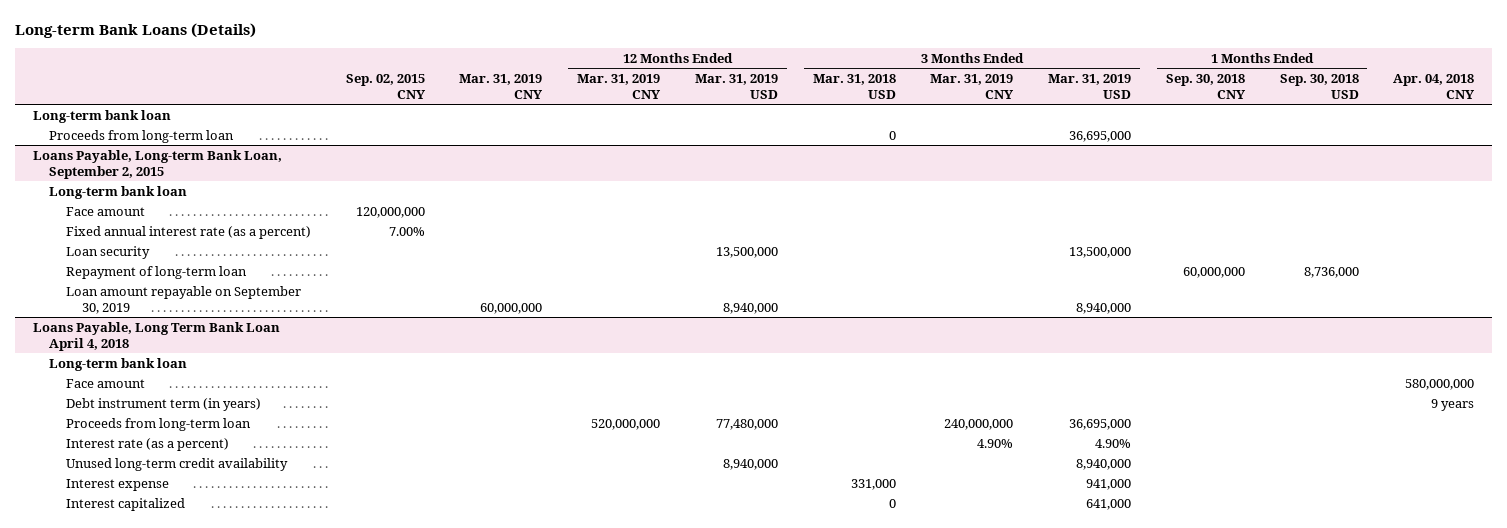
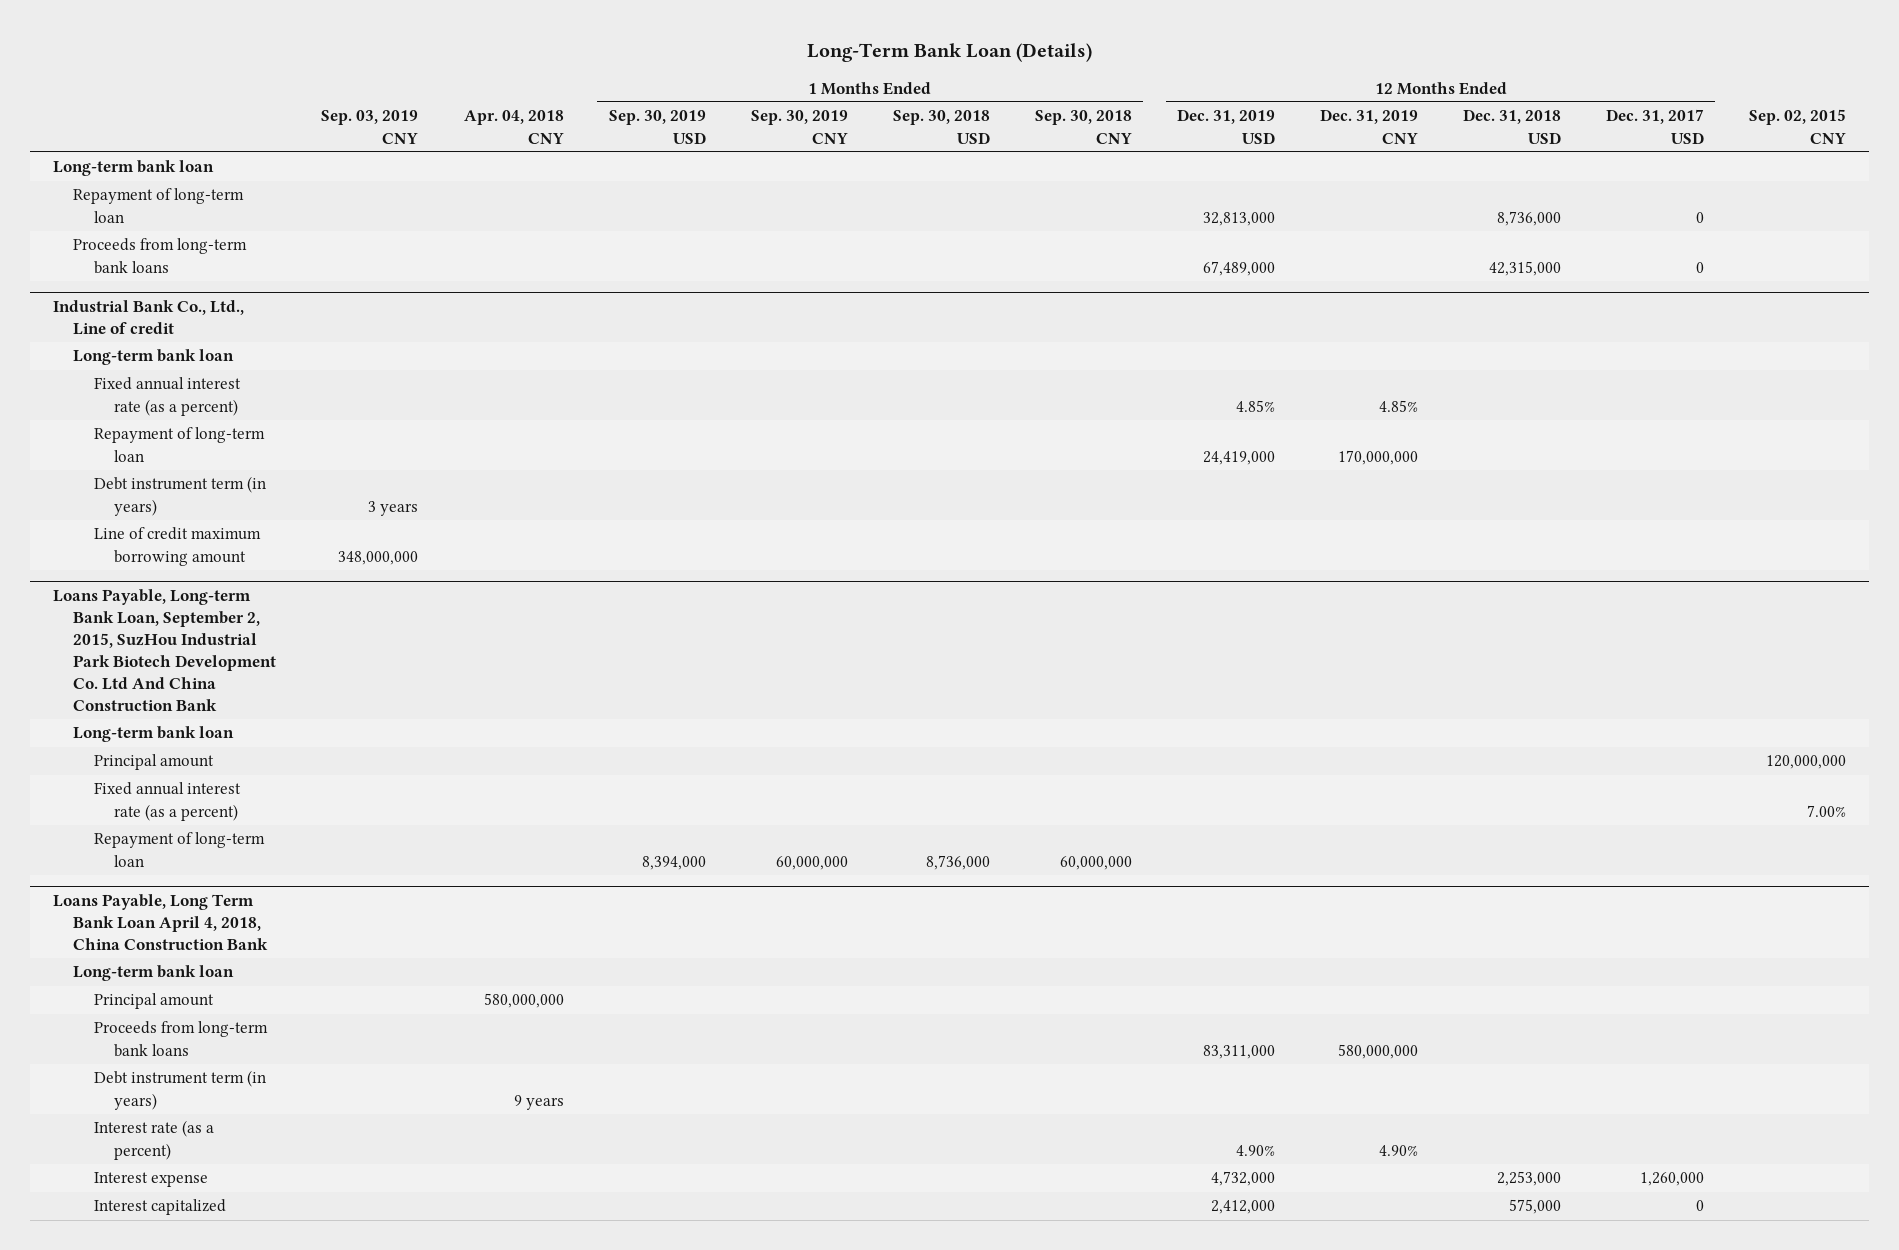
- Long-term Bank Loans (Details)
+ Long-Term Bank Loan (Details)
- | Sep. 02, 2015 CNY | Mar. 31, 2019 CNY | 12 Months Ended Mar. 31, 2019 CNY | 12 Months Ended Mar. 31, 2019 USD | 3 Months Ended Mar. 31, 2018 USD | 3 Months Ended Mar. 31, 2019 CNY | 3 Months Ended Mar. 31, 2019 USD | 1 Months Ended Sep. 30, 2018 CNY | 1 Months Ended Sep. 30, 2018 USD | Apr. 04, 2018 CNY
+ | Sep. 03, 2019 CNY | Apr. 04, 2018 CNY | 1 Months Ended Sep. 30, 2019 USD | 1 Months Ended Sep. 30, 2019 CNY | 1 Months Ended Sep. 30, 2018 USD | 1 Months Ended Sep. 30, 2018 CNY | 12 Months Ended Dec. 31, 2019 USD | 12 Months Ended Dec. 31, 2019 CNY | 12 Months Ended Dec. 31, 2018 USD | 12 Months Ended Dec. 31, 2017 USD | Sep. 02, 2015 CNY
- Proceeds from long-term loan | | | | | 0 | | 36,695,000 | | |
- Loans Payable, Long-term Bank Loan, September 2, 2015
+ Repayment of long-term loan | | | | | | | 32,813,000 | | 8,736,000 | 0 |
+ Proceeds from long-term bank loans | | | | | | | 67,489,000 | | 42,315,000 | 0 |
+ Industrial Bank Co., Ltd., Line of credit
+ Long-term bank loan
+ Fixed annual interest rate (as a percent) | | | | | | | 4.85% | 4.85% | | |
+ Repayment of long-term loan | | | | | | | 24,419,000 | 170,000,000 | | |
+ Debt instrument term (in years) | 3 years | | | | | | | | | |
+ Line of credit maximum borrowing amount | 348,000,000 | | | | | | | | | |
+ Loans Payable, Long-term Bank Loan, September 2, 2015, SuzHou Industrial Park Biotech Development Co. Ltd And China Construction Bank
- Face amount | 120,000,000 | | | | | | | | |
+ Principal amount | | | | | | | | | | | 120,000,000
- Loan security | | | | 13,500,000 | | | 13,500,000 | | |
- Loan amount repayable on September 30, 2019 | | 60,000,000 | | 8,940,000 | | | 8,940,000 | | |
- Loans Payable, Long Term Bank Loan April 4, 2018
+ Loans Payable, Long Term Bank Loan April 4, 2018, China Construction Bank
- Face amount | | | | | | | | | | 580,000,000
+ Principal amount | | 580,000,000 | | | | | | | | |
+ Proceeds from long-term bank loans | | | | | | | 83,311,000 | 580,000,000 | | |
- Proceeds from long-term loan | | | 520,000,000 | 77,480,000 | | 240,000,000 | 36,695,000 | | |
- Unused long-term credit availability | | | | 8,940,000 | | | 8,940,000 | | |

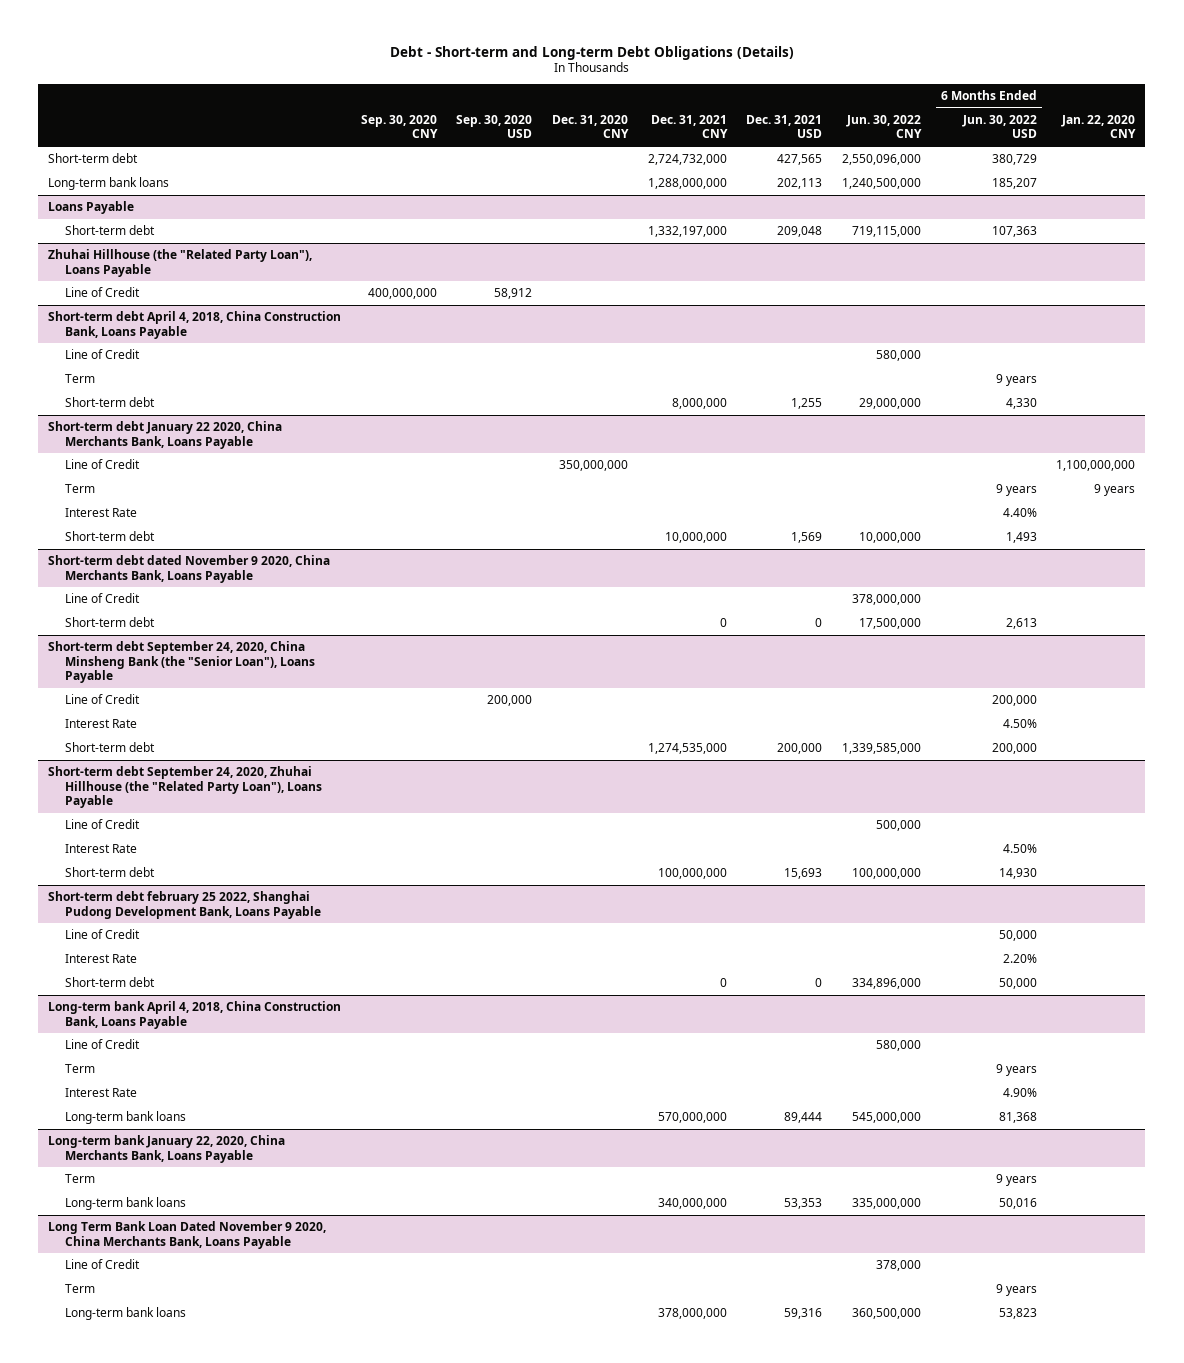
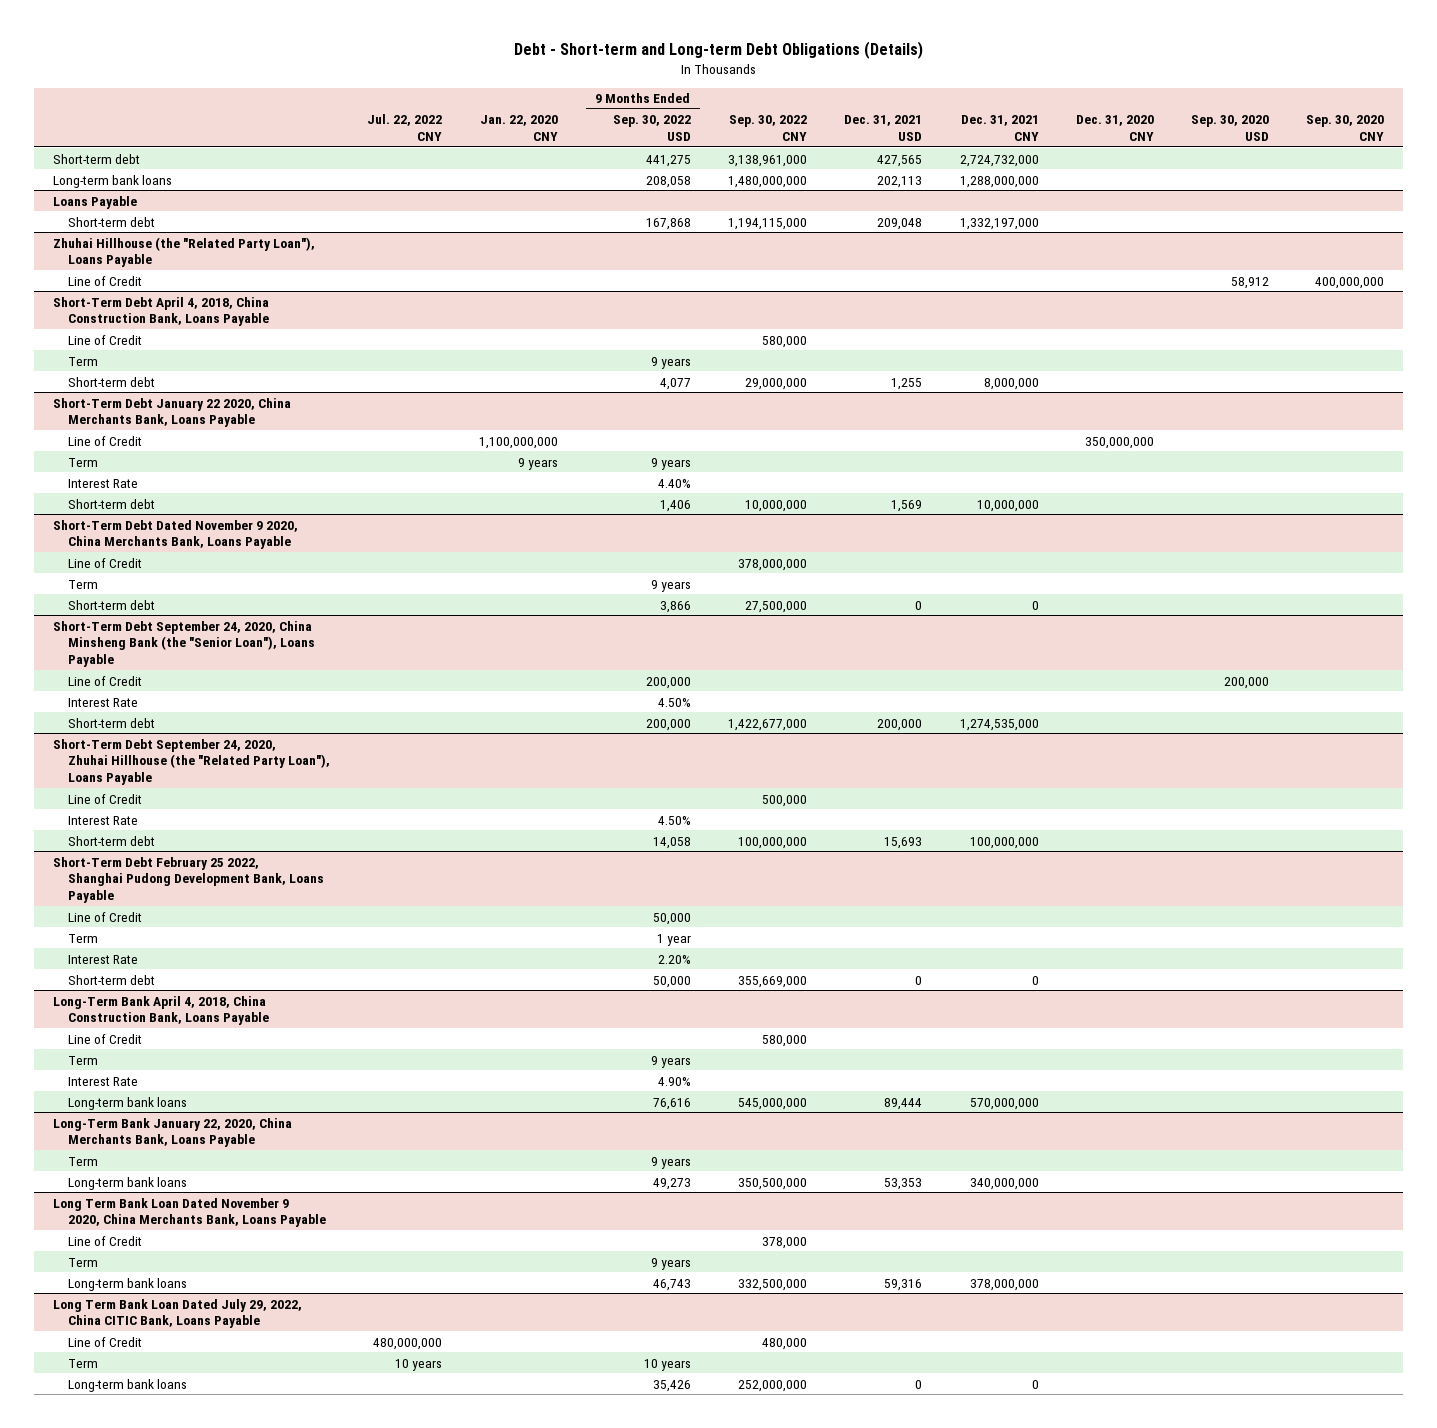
- | Sep. 30, 2020 CNY | Sep. 30, 2020 USD | Dec. 31, 2020 CNY | Dec. 31, 2021 CNY | Dec. 31, 2021 USD | Jun. 30, 2022 CNY | 6 Months Ended Jun. 30, 2022 USD | Jan. 22, 2020 CNY
+ | Jul. 22, 2022 CNY | Jan. 22, 2020 CNY | 9 Months Ended Sep. 30, 2022 USD | Sep. 30, 2022 CNY | Dec. 31, 2021 USD | Dec. 31, 2021 CNY | Dec. 31, 2020 CNY | Sep. 30, 2020 USD | Sep. 30, 2020 CNY
- Short-term debt April 4, 2018, China Construction Bank, Loans Payable
+ Short-Term Debt April 4, 2018, China Construction Bank, Loans Payable
- Short-term debt January 22 2020, China Merchants Bank, Loans Payable
+ Short-Term Debt January 22 2020, China Merchants Bank, Loans Payable
- Short-term debt dated November 9 2020, China Merchants Bank, Loans Payable
+ Short-Term Debt Dated November 9 2020, China Merchants Bank, Loans Payable
+ Term | | | 9 years | | | | | |
- Short-term debt September 24, 2020, China Minsheng Bank (the "Senior Loan"), Loans Payable
+ Short-Term Debt September 24, 2020, China Minsheng Bank (the "Senior Loan"), Loans Payable
- Short-term debt September 24, 2020, Zhuhai Hillhouse (the "Related Party Loan"), Loans Payable
+ Short-Term Debt September 24, 2020, Zhuhai Hillhouse (the "Related Party Loan"), Loans Payable
- Short-term debt february 25 2022, Shanghai Pudong Development Bank, Loans Payable
+ Short-Term Debt February 25 2022, Shanghai Pudong Development Bank, Loans Payable
+ Term | | | 1 year | | | | | |
- Long-term bank April 4, 2018, China Construction Bank, Loans Payable
+ Long-Term Bank April 4, 2018, China Construction Bank, Loans Payable
- Long-term bank January 22, 2020, China Merchants Bank, Loans Payable
+ Long-Term Bank January 22, 2020, China Merchants Bank, Loans Payable
+ Long Term Bank Loan Dated July 29, 2022, China CITIC Bank, Loans Payable
+ Line of Credit | 480,000,000 | | | 480,000 | | | | |
+ Term | 10 years | | 10 years | | | | | |
+ Long-term bank loans | | | 35,426 | 252,000,000 | 0 | 0 | | |

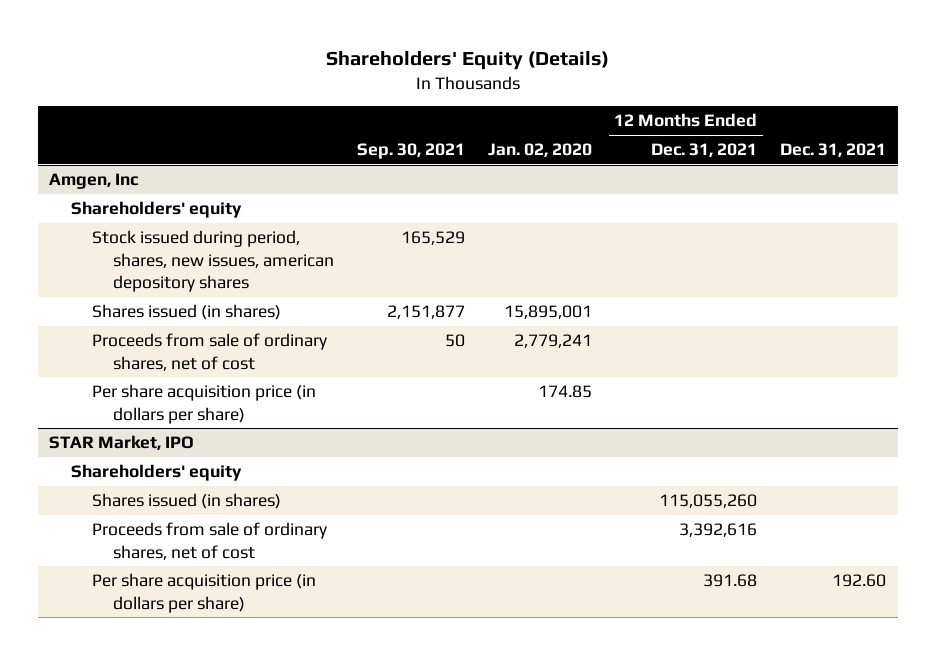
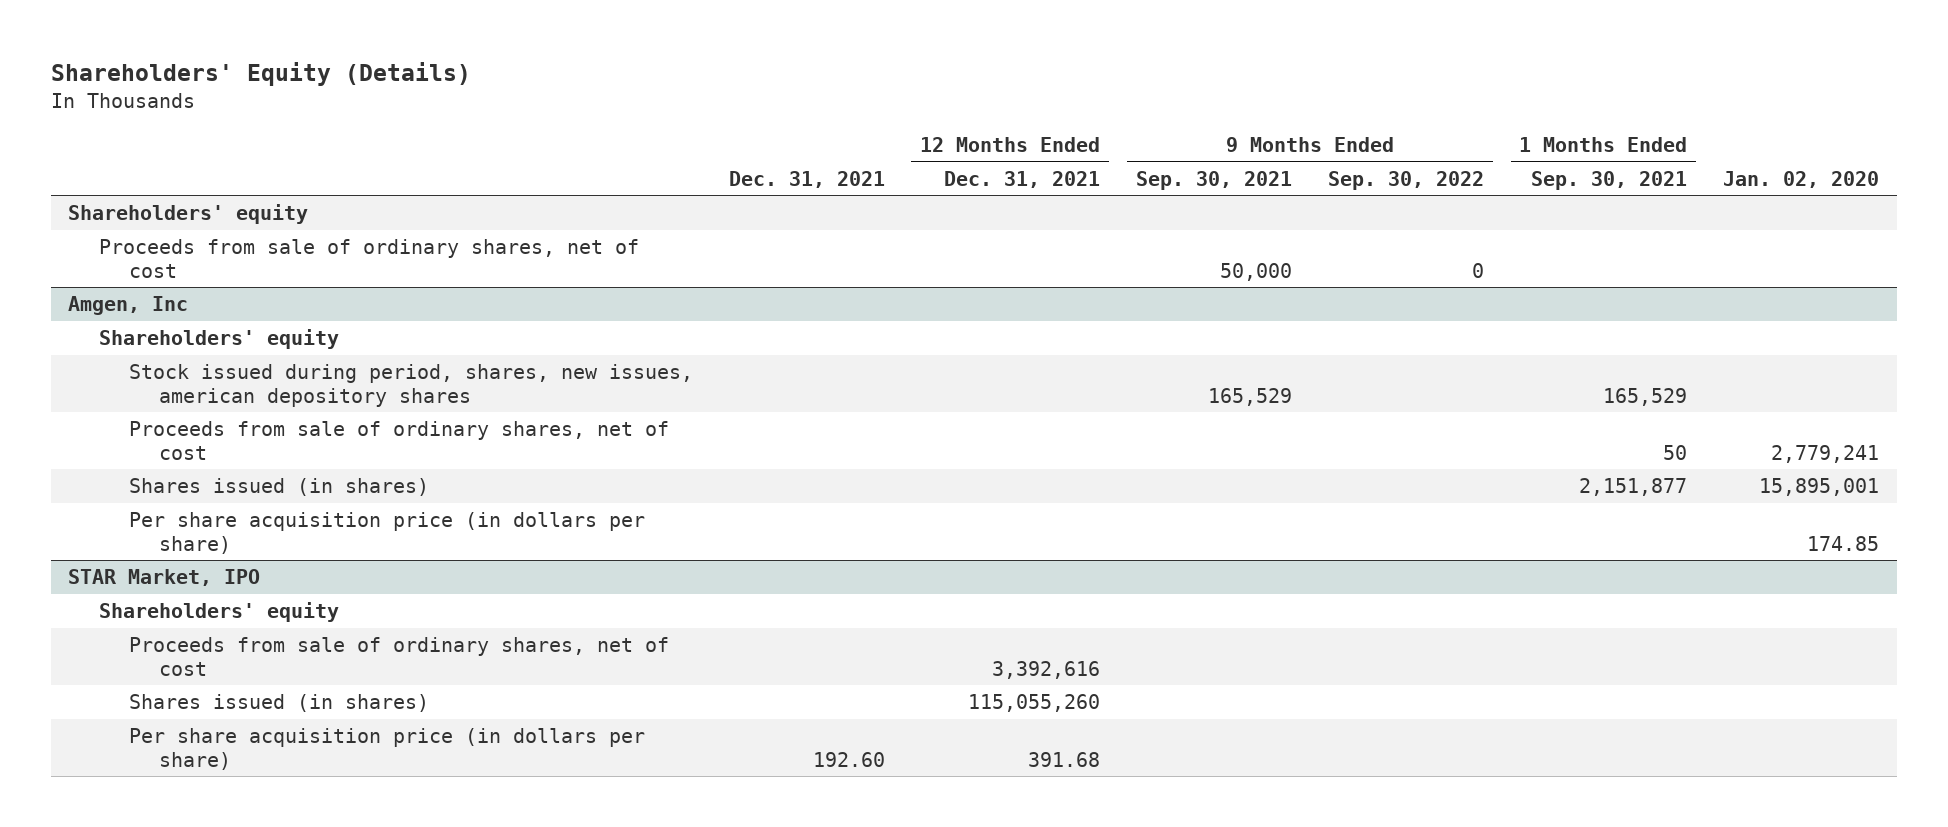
- | Sep. 30, 2021 | Jan. 02, 2020 | 12 Months Ended Dec. 31, 2021 | Dec. 31, 2021
+ | Dec. 31, 2021 | 12 Months Ended Dec. 31, 2021 | 9 Months Ended Sep. 30, 2021 | 9 Months Ended Sep. 30, 2022 | 1 Months Ended Sep. 30, 2021 | Jan. 02, 2020
+ Shareholders' equity
+ Proceeds from sale of ordinary shares, net of cost | | | 50,000 | 0 | |
@ Amgen, Inc
moved down: Shares issued (in shares) | | | | | 2,151,877 | 15,895,001
@ STAR Market, IPO
moved down: Shares issued (in shares) | | 115,055,260 | | | |

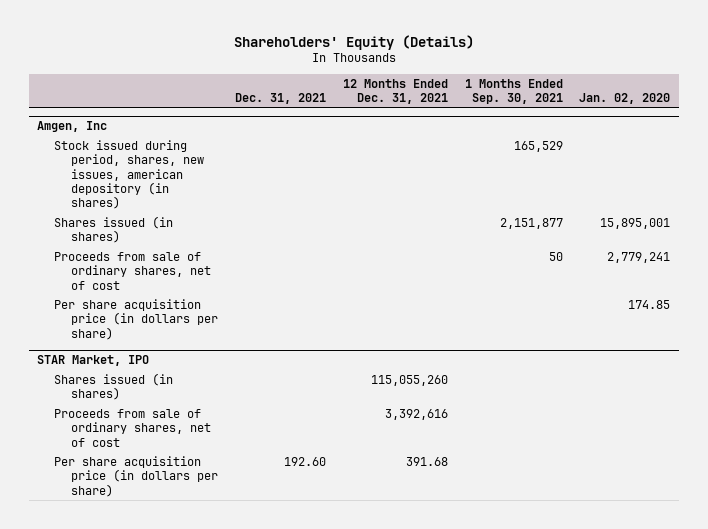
- | Dec. 31, 2021 | 12 Months Ended Dec. 31, 2021 | 9 Months Ended Sep. 30, 2021 | 9 Months Ended Sep. 30, 2022 | 1 Months Ended Sep. 30, 2021 | Jan. 02, 2020
+ | Dec. 31, 2021 | 12 Months Ended Dec. 31, 2021 | 1 Months Ended Sep. 30, 2021 | Jan. 02, 2020
- Shareholders' equity
- Proceeds from sale of ordinary shares, net of cost | | | 50,000 | 0 | |
@ Amgen, Inc
- Shareholders' equity
- Stock issued during period, shares, new issues, american depository shares | | | 165,529 | | 165,529 |
+ Stock issued during period, shares, new issues, american depository (in shares) | | | 165,529 |
moved down: Proceeds from sale of ordinary shares, net of cost | | | 50 | 2,779,241
@ STAR Market, IPO
- Shareholders' equity
moved down: Proceeds from sale of ordinary shares, net of cost | | 3,392,616 | |

